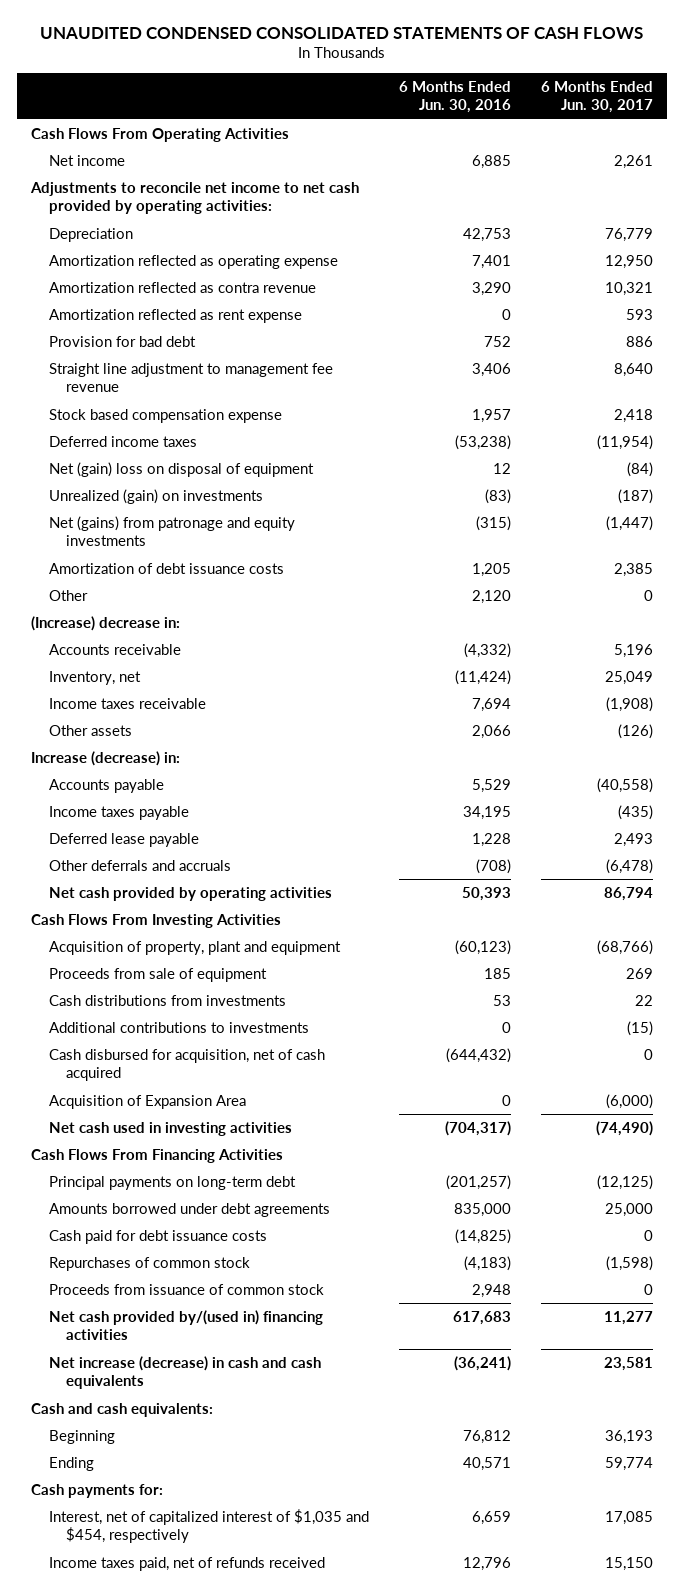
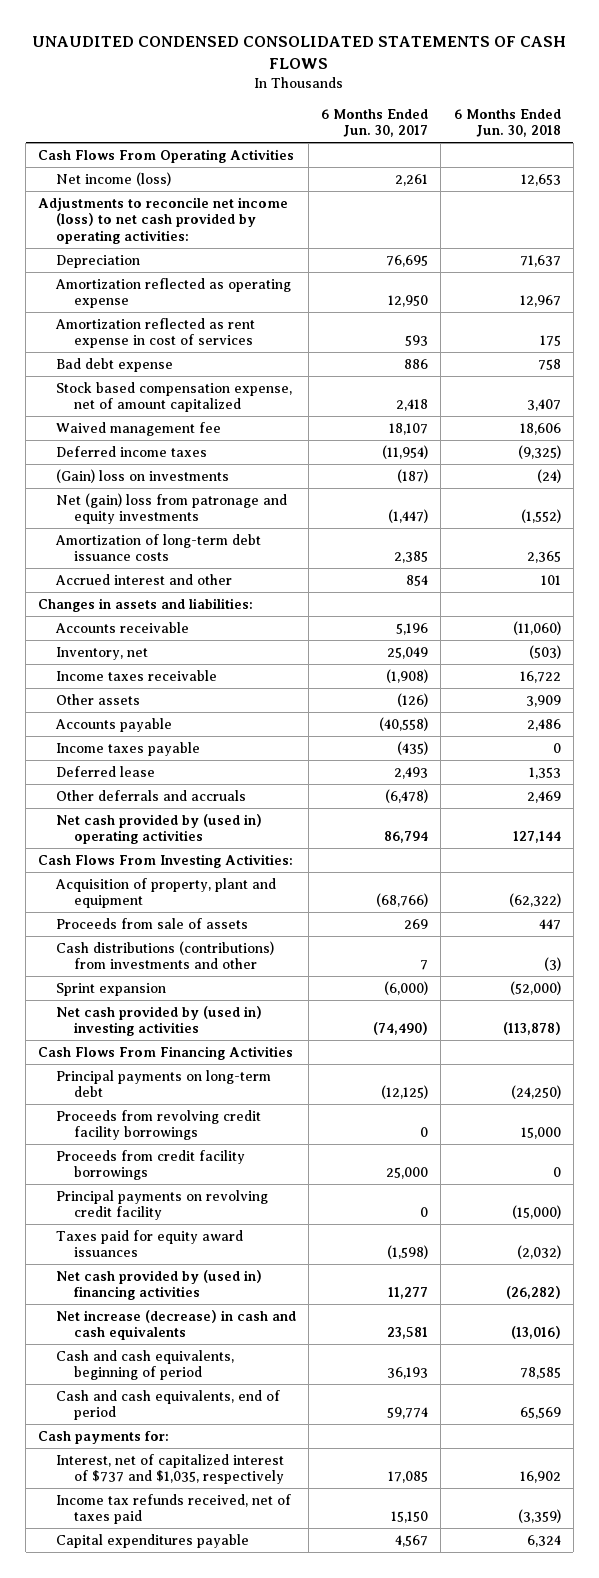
- | 6 Months Ended Jun. 30, 2016 | 6 Months Ended Jun. 30, 2017
+ | 6 Months Ended Jun. 30, 2017 | 6 Months Ended Jun. 30, 2018
- Net income | 6,885 | 2,261
- Adjustments to reconcile net income to net cash provided by operating activities:
- Depreciation | 42,753 | 76,779
+ Net income (loss) | 2,261 | 12,653
+ Adjustments to reconcile net income (loss) to net cash provided by operating activities:
+ Depreciation | 76,695 | 71,637
- Amortization reflected as contra revenue | 3,290 | 10,321
- Amortization reflected as rent expense | 0 | 593
- Provision for bad debt | 752 | 886
- Straight line adjustment to management fee revenue | 3,406 | 8,640
- Stock based compensation expense | 1,957 | 2,418
+ Amortization reflected as rent expense in cost of services | 593 | 175
+ Bad debt expense | 886 | 758
+ Stock based compensation expense, net of amount capitalized | 2,418 | 3,407
+ Waived management fee | 18,107 | 18,606
- Net (gain) loss on disposal of equipment | 12 | (84)
- Unrealized (gain) on investments | (83) | (187)
- Net (gains) from patronage and equity investments | (315) | (1,447)
- Amortization of debt issuance costs | 1,205 | 2,385
- Other | 2,120 | 0
- (Increase) decrease in:
+ (Gain) loss on investments | (187) | (24)
+ Net (gain) loss from patronage and equity investments | (1,447) | (1,552)
+ Amortization of long-term debt issuance costs | 2,385 | 2,365
+ Accrued interest and other | 854 | 101
+ Changes in assets and liabilities:
- Increase (decrease) in:
- Deferred lease payable | 1,228 | 2,493
+ Deferred lease | 2,493 | 1,353
- Net cash provided by operating activities | 50,393 | 86,794
- Cash Flows From Investing Activities
+ Net cash provided by (used in) operating activities | 86,794 | 127,144
+ Cash Flows From Investing Activities:
- Proceeds from sale of equipment | 185 | 269
- Cash distributions from investments | 53 | 22
- Additional contributions to investments | 0 | (15)
- Cash disbursed for acquisition, net of cash acquired | (644,432) | 0
- Acquisition of Expansion Area | 0 | (6,000)
- Net cash used in investing activities | (704,317) | (74,490)
+ Proceeds from sale of assets | 269 | 447
+ Cash distributions (contributions) from investments and other | 7 | (3)
+ Sprint expansion | (6,000) | (52,000)
+ Net cash provided by (used in) investing activities | (74,490) | (113,878)
- Amounts borrowed under debt agreements | 835,000 | 25,000
- Cash paid for debt issuance costs | (14,825) | 0
- Repurchases of common stock | (4,183) | (1,598)
- Proceeds from issuance of common stock | 2,948 | 0
- Net cash provided by/(used in) financing activities | 617,683 | 11,277
+ Proceeds from revolving credit facility borrowings | 0 | 15,000
+ Proceeds from credit facility borrowings | 25,000 | 0
+ Principal payments on revolving credit facility | 0 | (15,000)
+ Taxes paid for equity award issuances | (1,598) | (2,032)
+ Net cash provided by (used in) financing activities | 11,277 | (26,282)
- Cash and cash equivalents:
- Beginning | 76,812 | 36,193
- Ending | 40,571 | 59,774
+ Cash and cash equivalents, beginning of period | 36,193 | 78,585
+ Cash and cash equivalents, end of period | 59,774 | 65,569
- Interest, net of capitalized interest of $1,035 and $454, respectively | 6,659 | 17,085
- Income taxes paid, net of refunds received | 12,796 | 15,150
+ Interest, net of capitalized interest of $737 and $1,035, respectively | 17,085 | 16,902
+ Income tax refunds received, net of taxes paid | 15,150 | (3,359)
+ Capital expenditures payable | 4,567 | 6,324

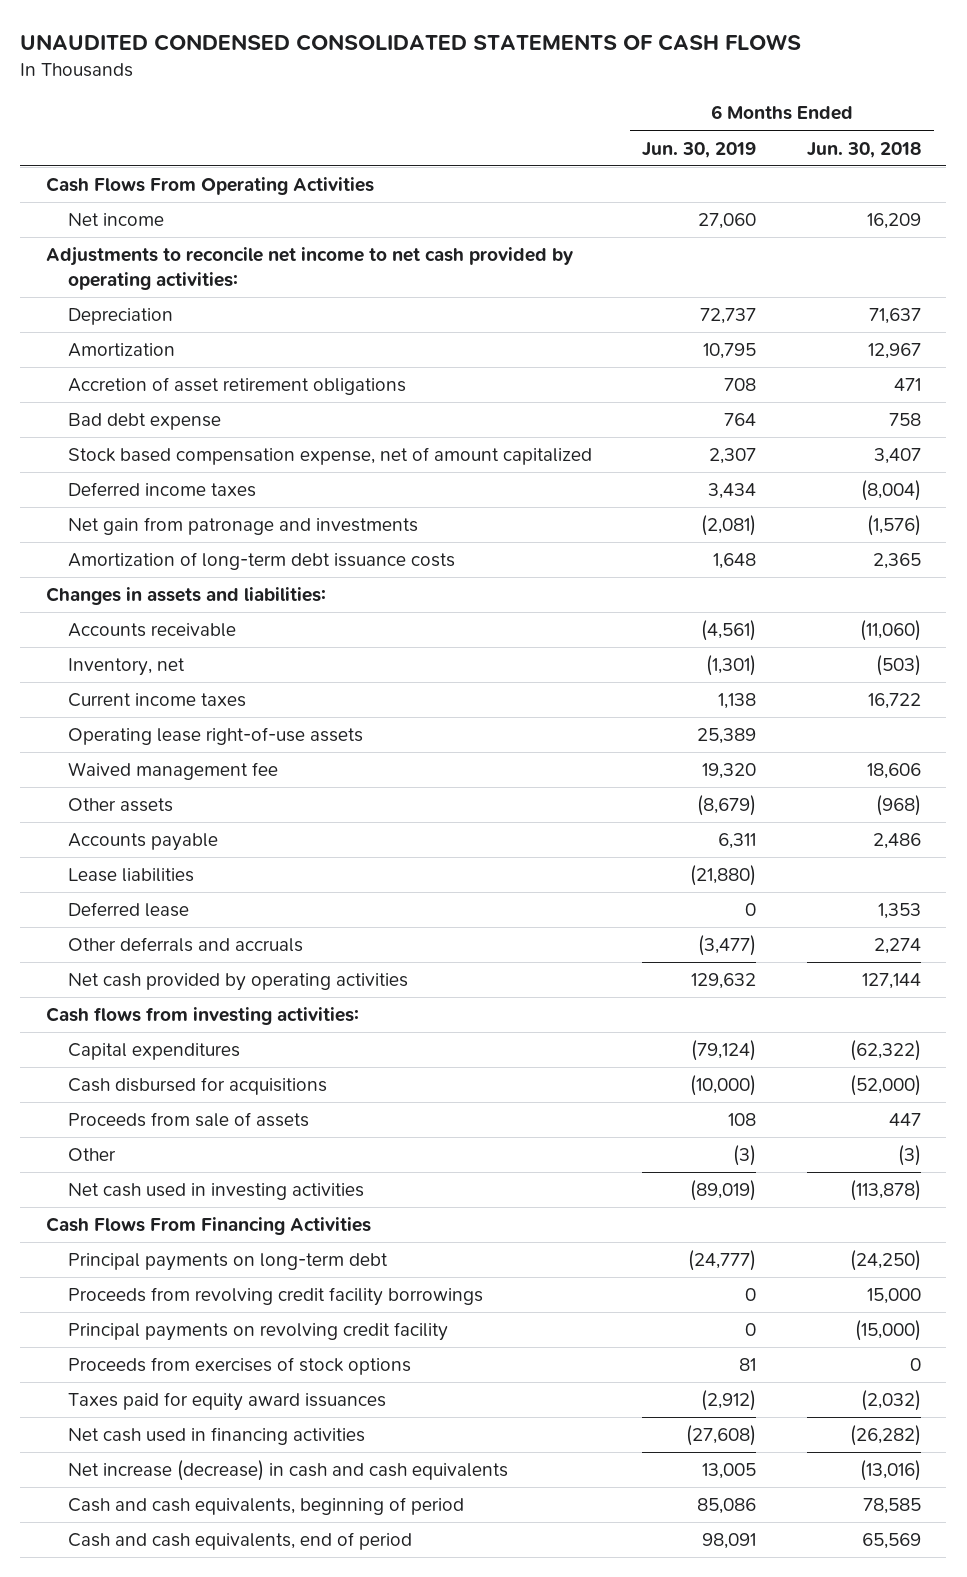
- | 6 Months Ended Jun. 30, 2017 | 6 Months Ended Jun. 30, 2018
+ | 6 Months Ended Jun. 30, 2019 | 6 Months Ended Jun. 30, 2018
- Net income (loss) | 2,261 | 12,653
- Adjustments to reconcile net income (loss) to net cash provided by operating activities:
+ Net income | 27,060 | 16,209
+ Adjustments to reconcile net income to net cash provided by operating activities:
- Amortization reflected as operating expense | 12,950 | 12,967
- Amortization reflected as rent expense in cost of services | 593 | 175
+ Amortization | 10,795 | 12,967
+ Accretion of asset retirement obligations | 708 | 471
- Deferred income taxes | (11,954) | (9,325)
- (Gain) loss on investments | (187) | (24)
- Net (gain) loss from patronage and equity investments | (1,447) | (1,552)
+ Deferred income taxes | 3,434 | (8,004)
+ Net gain from patronage and investments | (2,081) | (1,576)
- Accrued interest and other | 854 | 101
- Income taxes receivable | (1,908) | 16,722
- Other assets | (126) | 3,909
+ Current income taxes | 1,138 | 16,722
+ Operating lease right-of-use assets | 25,389 |
moved down: Waived management fee | 19,320 | 18,606
+ Other assets | (8,679) | (968)
- Income taxes payable | (435) | 0
+ Lease liabilities | (21,880) |
- Other deferrals and accruals | (6,478) | 2,469
- Net cash provided by (used in) operating activities | 86,794 | 127,144
- Cash Flows From Investing Activities:
- Acquisition of property, plant and equipment | (68,766) | (62,322)
+ Other deferrals and accruals | (3,477) | 2,274
+ Net cash provided by operating activities | 129,632 | 127,144
+ Cash flows from investing activities:
+ Capital expenditures | (79,124) | (62,322)
+ Cash disbursed for acquisitions | (10,000) | (52,000)
- Cash distributions (contributions) from investments and other | 7 | (3)
- Sprint expansion | (6,000) | (52,000)
- Net cash provided by (used in) investing activities | (74,490) | (113,878)
+ Other | (3) | (3)
+ Net cash used in investing activities | (89,019) | (113,878)
- Proceeds from credit facility borrowings | 25,000 | 0
+ Proceeds from exercises of stock options | 81 | 0
- Net cash provided by (used in) financing activities | 11,277 | (26,282)
+ Net cash used in financing activities | (27,608) | (26,282)
- Cash payments for:
- Interest, net of capitalized interest of $737 and $1,035, respectively | 17,085 | 16,902
- Income tax refunds received, net of taxes paid | 15,150 | (3,359)
- Capital expenditures payable | 4,567 | 6,324

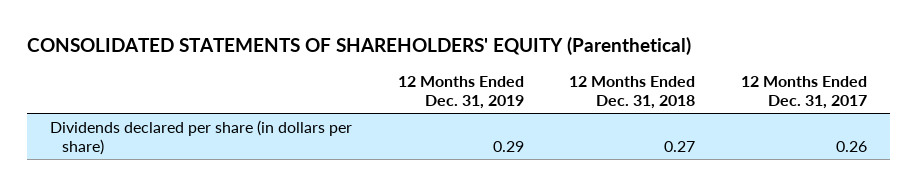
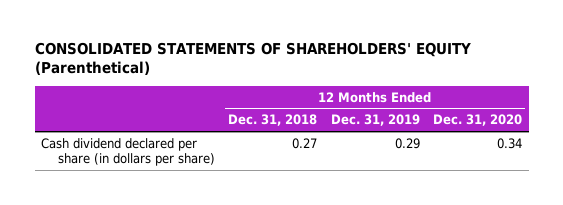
- | 12 Months Ended Dec. 31, 2019 | 12 Months Ended Dec. 31, 2018 | 12 Months Ended Dec. 31, 2017
+ | 12 Months Ended Dec. 31, 2018 | 12 Months Ended Dec. 31, 2019 | 12 Months Ended Dec. 31, 2020
- Dividends declared per share (in dollars per share) | 0.29 | 0.27 | 0.26
+ Cash dividend declared per share (in dollars per share) | 0.27 | 0.29 | 0.34

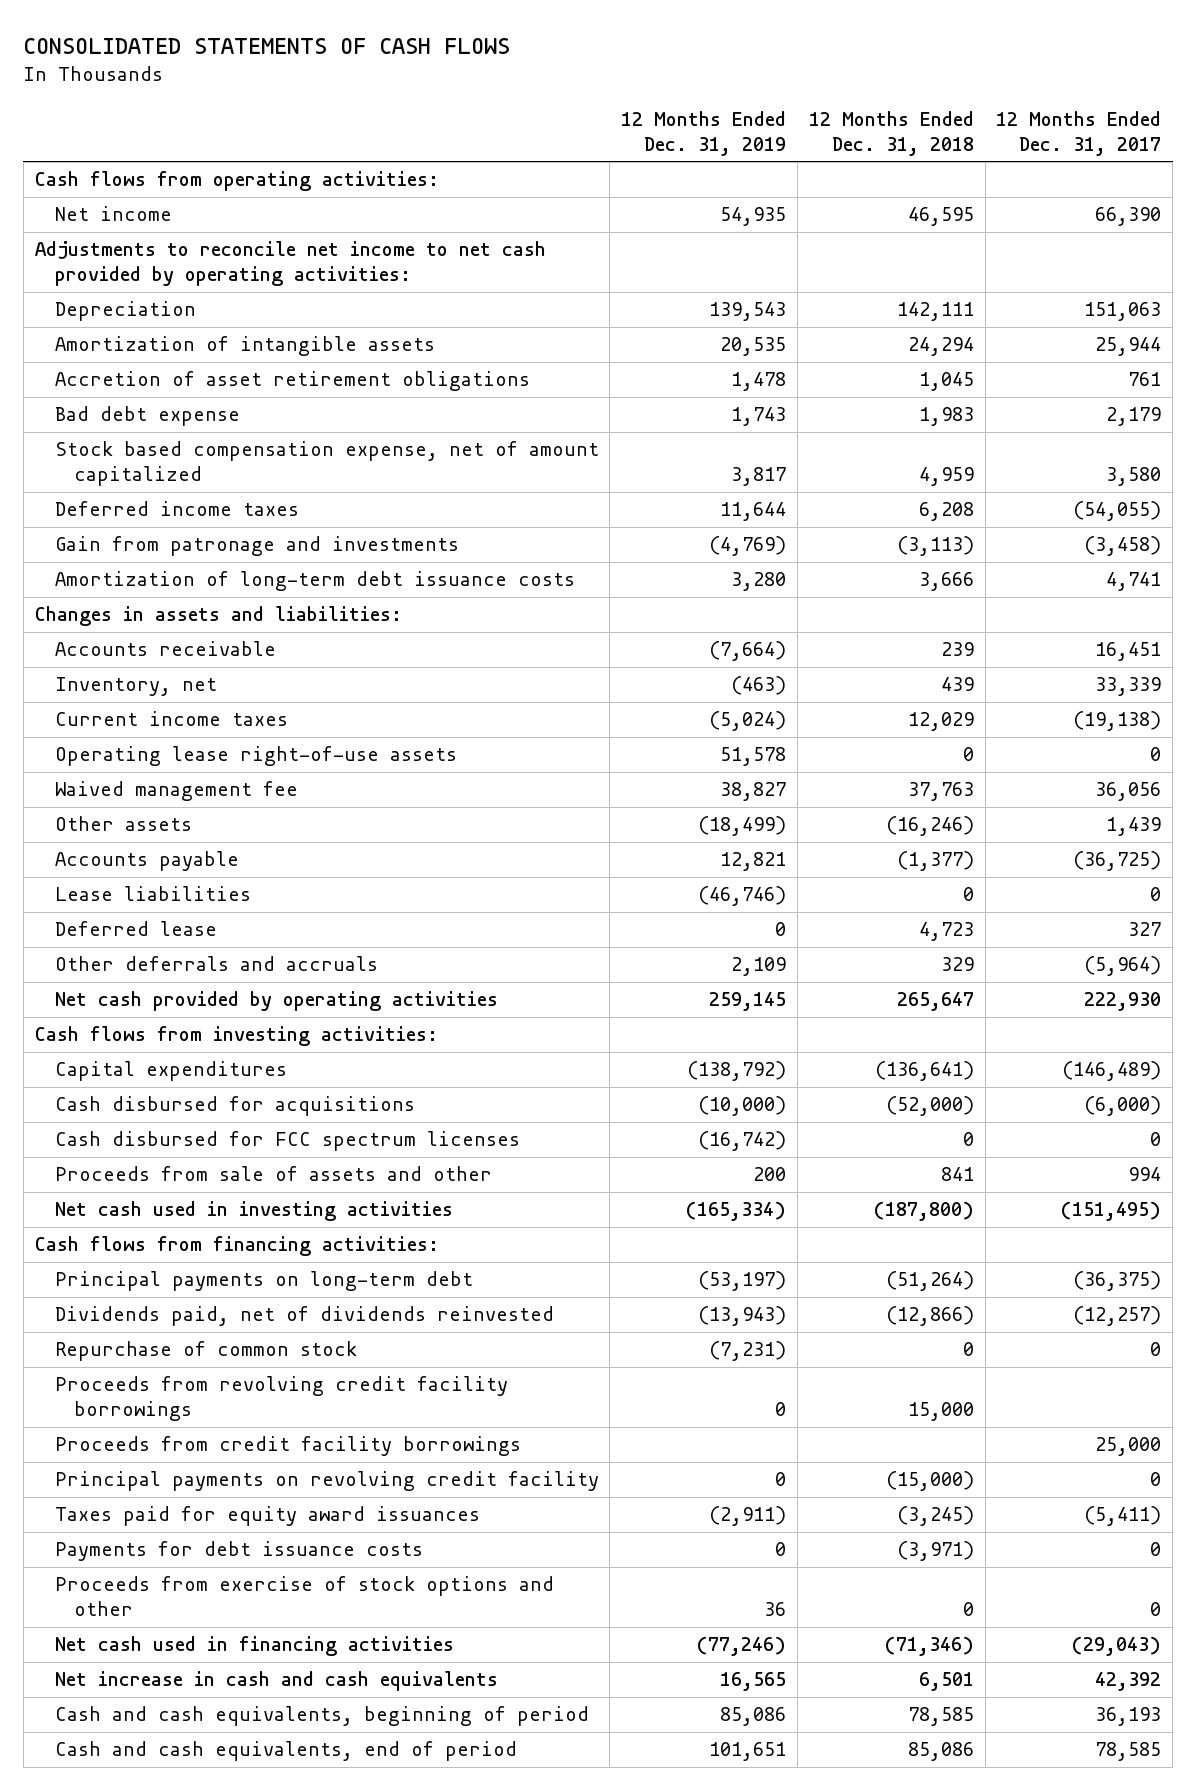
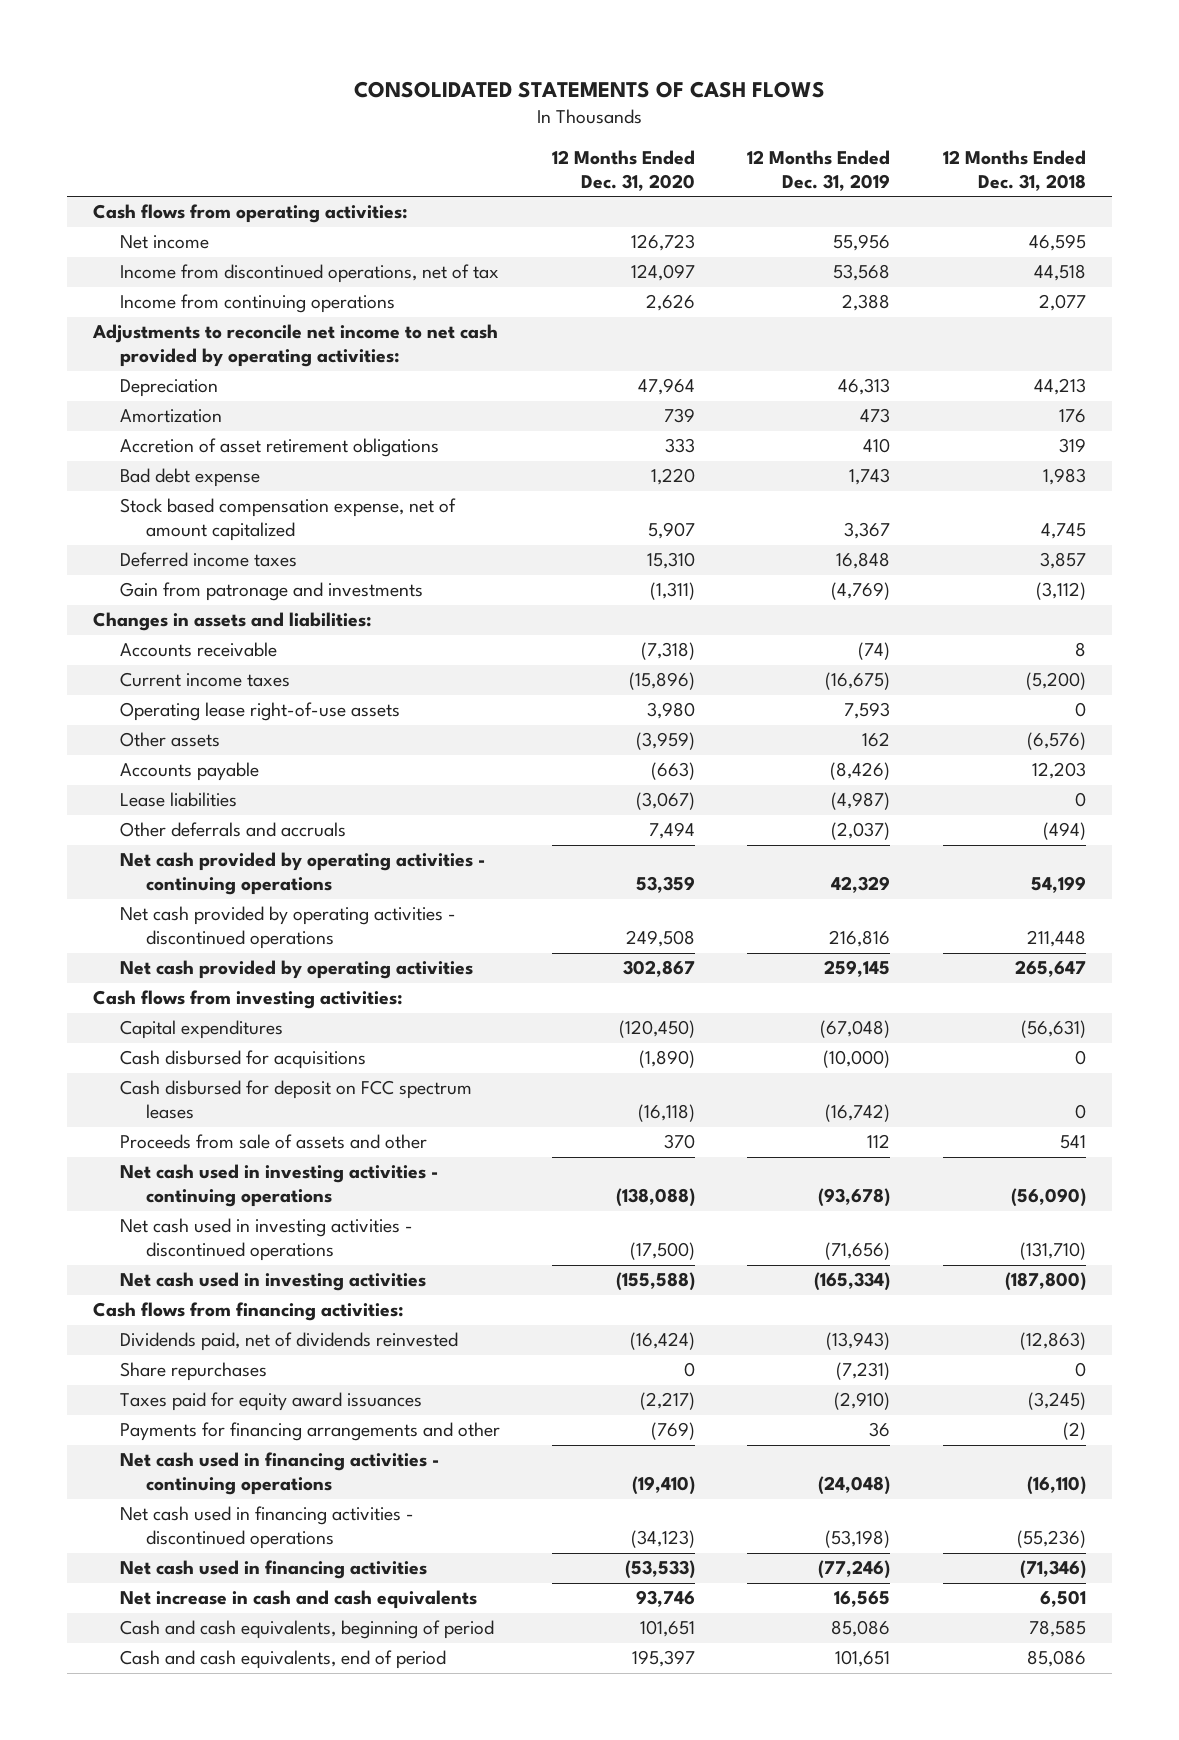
- | 12 Months Ended Dec. 31, 2019 | 12 Months Ended Dec. 31, 2018 | 12 Months Ended Dec. 31, 2017
+ | 12 Months Ended Dec. 31, 2020 | 12 Months Ended Dec. 31, 2019 | 12 Months Ended Dec. 31, 2018
- Net income | 54,935 | 46,595 | 66,390
+ Net income | 126,723 | 55,956 | 46,595
+ Income from discontinued operations, net of tax | 124,097 | 53,568 | 44,518
+ Income from continuing operations | 2,626 | 2,388 | 2,077
- Depreciation | 139,543 | 142,111 | 151,063
- Amortization of intangible assets | 20,535 | 24,294 | 25,944
- Accretion of asset retirement obligations | 1,478 | 1,045 | 761
+ Depreciation | 47,964 | 46,313 | 44,213
+ Amortization | 739 | 473 | 176
+ Accretion of asset retirement obligations | 333 | 410 | 319
- Stock based compensation expense, net of amount capitalized | 3,817 | 4,959 | 3,580
- Deferred income taxes | 11,644 | 6,208 | (54,055)
- Gain from patronage and investments | (4,769) | (3,113) | (3,458)
- Amortization of long-term debt issuance costs | 3,280 | 3,666 | 4,741
+ Stock based compensation expense, net of amount capitalized | 5,907 | 3,367 | 4,745
+ Deferred income taxes | 15,310 | 16,848 | 3,857
+ Gain from patronage and investments | (1,311) | (4,769) | (3,112)
- Accounts receivable | (7,664) | 239 | 16,451
- Inventory, net | (463) | 439 | 33,339
- Current income taxes | (5,024) | 12,029 | (19,138)
- Operating lease right-of-use assets | 51,578 | 0 | 0
- Waived management fee | 38,827 | 37,763 | 36,056
- Other assets | (18,499) | (16,246) | 1,439
- Accounts payable | 12,821 | (1,377) | (36,725)
- Lease liabilities | (46,746) | 0 | 0
- Deferred lease | 0 | 4,723 | 327
- Other deferrals and accruals | 2,109 | 329 | (5,964)
+ Accounts receivable | (7,318) | (74) | 8
+ Current income taxes | (15,896) | (16,675) | (5,200)
+ Operating lease right-of-use assets | 3,980 | 7,593 | 0
+ Other assets | (3,959) | 162 | (6,576)
+ Accounts payable | (663) | (8,426) | 12,203
+ Lease liabilities | (3,067) | (4,987) | 0
+ Other deferrals and accruals | 7,494 | (2,037) | (494)
+ Net cash provided by operating activities - continuing operations | 53,359 | 42,329 | 54,199
+ Net cash provided by operating activities - discontinued operations | 249,508 | 216,816 | 211,448
- Capital expenditures | (138,792) | (136,641) | (146,489)
- Cash disbursed for acquisitions | (10,000) | (52,000) | (6,000)
- Cash disbursed for FCC spectrum licenses | (16,742) | 0 | 0
- Proceeds from sale of assets and other | 200 | 841 | 994
+ Capital expenditures | (120,450) | (67,048) | (56,631)
+ Cash disbursed for acquisitions | (1,890) | (10,000) | 0
+ Cash disbursed for deposit on FCC spectrum leases | (16,118) | (16,742) | 0
+ Proceeds from sale of assets and other | 370 | 112 | 541
+ Net cash used in investing activities - continuing operations | (138,088) | (93,678) | (56,090)
+ Net cash used in investing activities - discontinued operations | (17,500) | (71,656) | (131,710)
- Principal payments on long-term debt | (53,197) | (51,264) | (36,375)
- Dividends paid, net of dividends reinvested | (13,943) | (12,866) | (12,257)
- Repurchase of common stock | (7,231) | 0 | 0
- Proceeds from revolving credit facility borrowings | 0 | 15,000 |
- Proceeds from credit facility borrowings | | | 25,000
- Principal payments on revolving credit facility | 0 | (15,000) | 0
- Taxes paid for equity award issuances | (2,911) | (3,245) | (5,411)
- Payments for debt issuance costs | 0 | (3,971) | 0
- Proceeds from exercise of stock options and other | 36 | 0 | 0
+ Dividends paid, net of dividends reinvested | (16,424) | (13,943) | (12,863)
+ Share repurchases | 0 | (7,231) | 0
+ Taxes paid for equity award issuances | (2,217) | (2,910) | (3,245)
+ Payments for financing arrangements and other | (769) | 36 | (2)
+ Net cash used in financing activities - continuing operations | (19,410) | (24,048) | (16,110)
+ Net cash used in financing activities - discontinued operations | (34,123) | (53,198) | (55,236)

